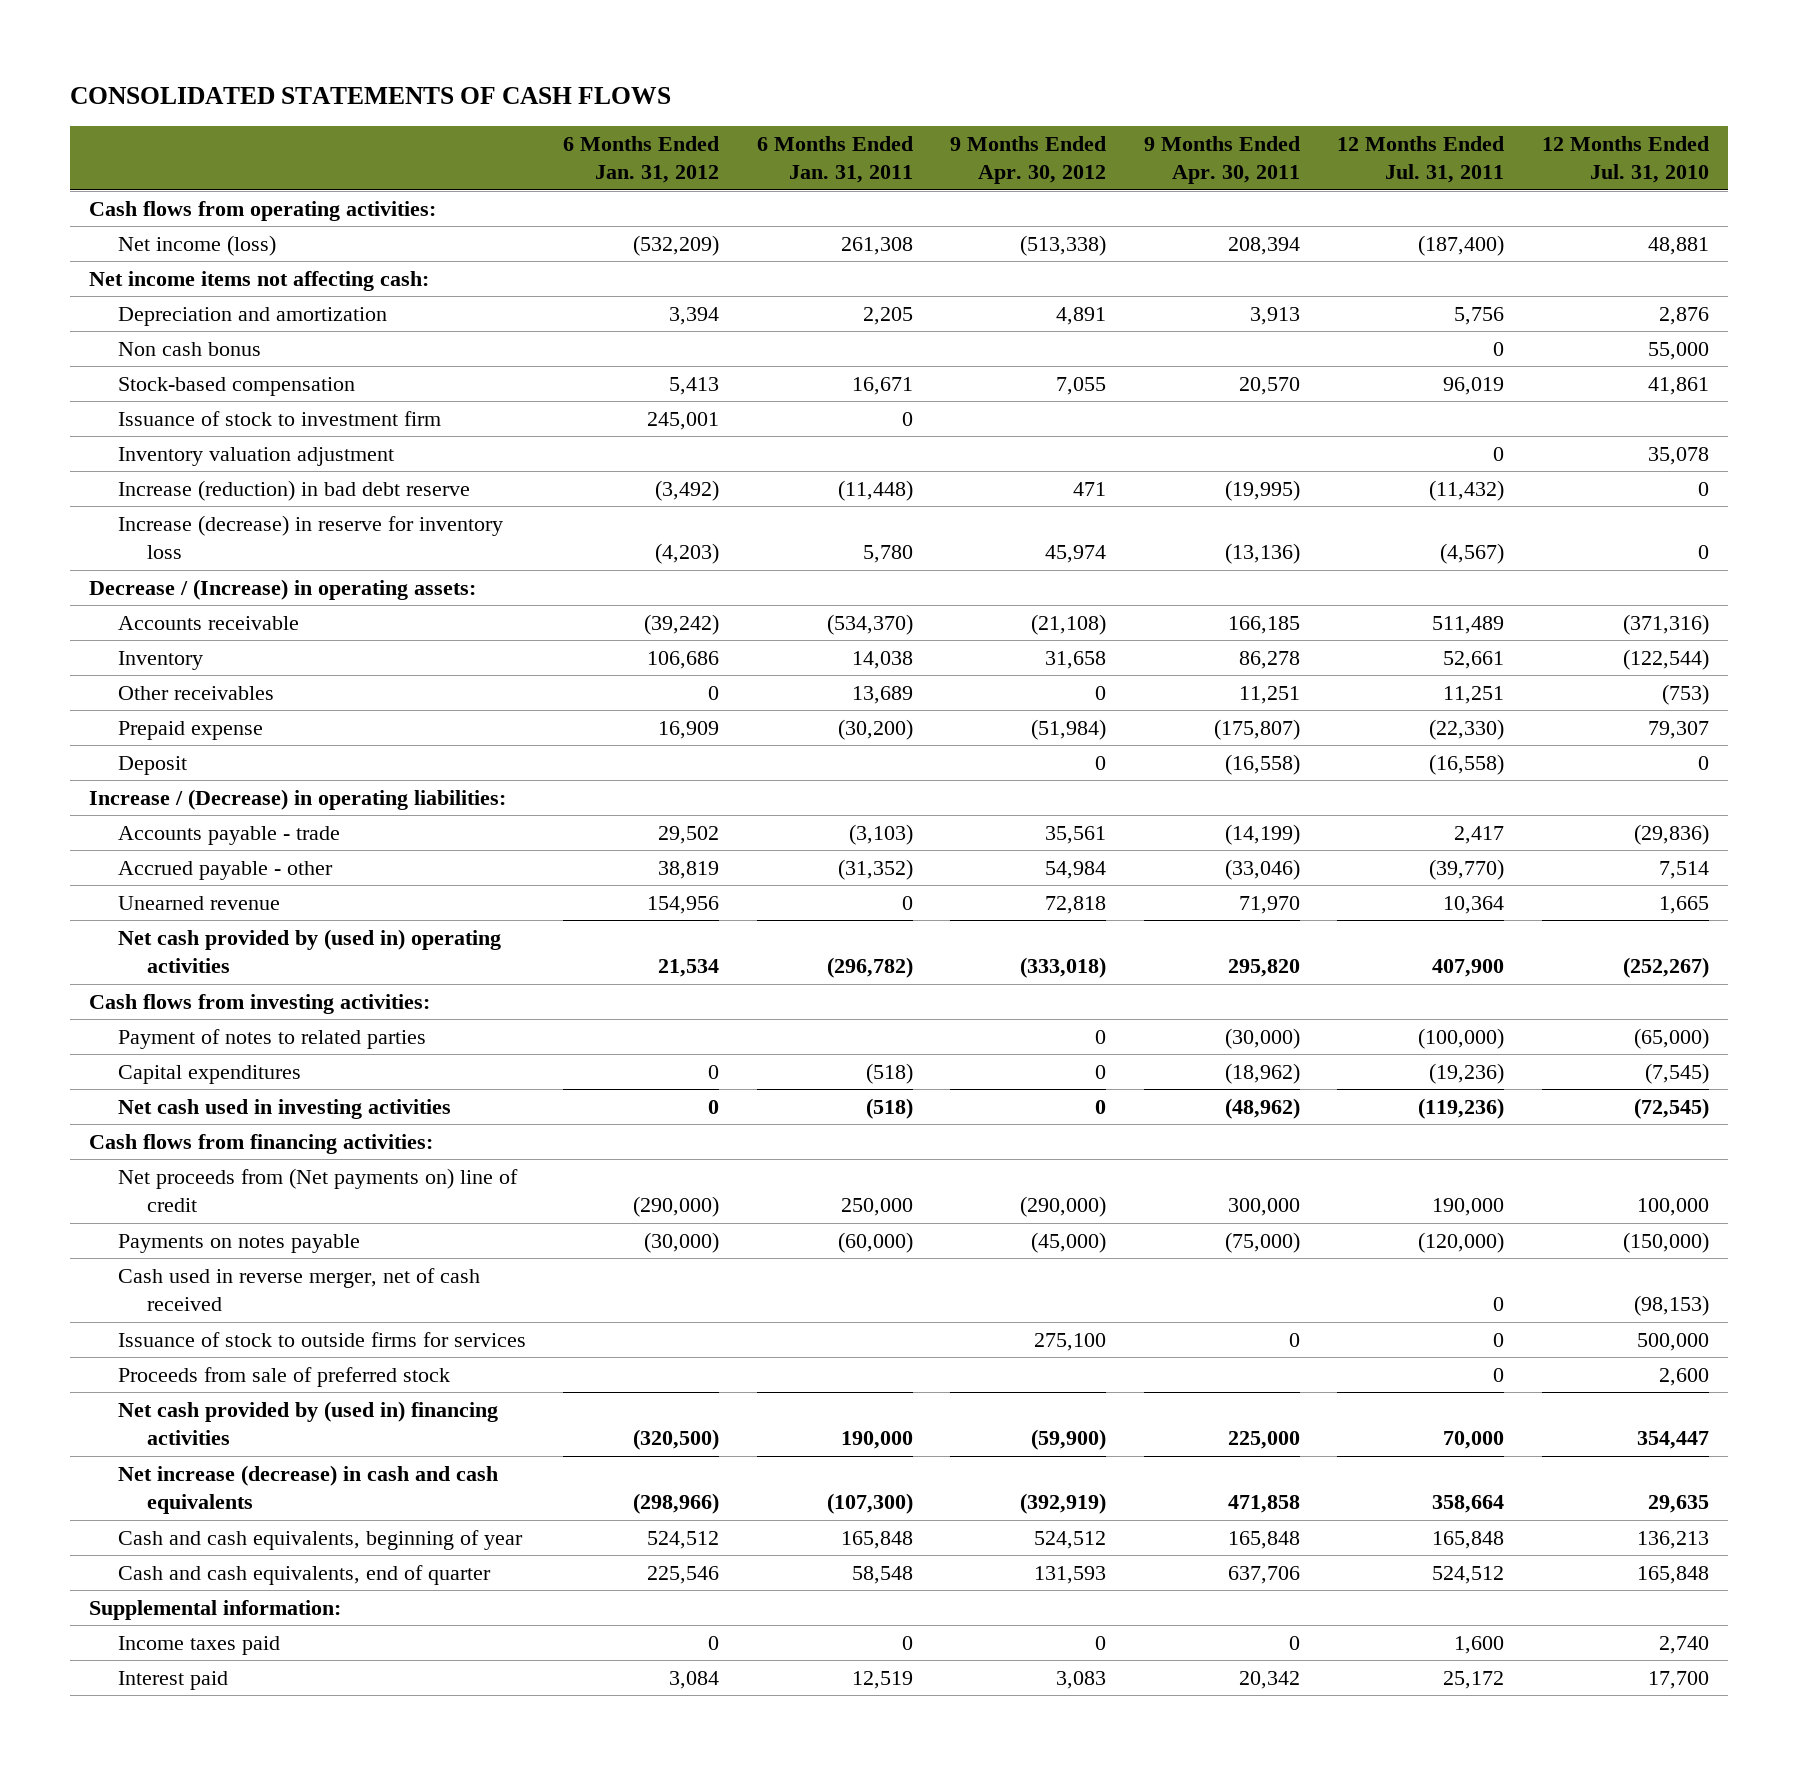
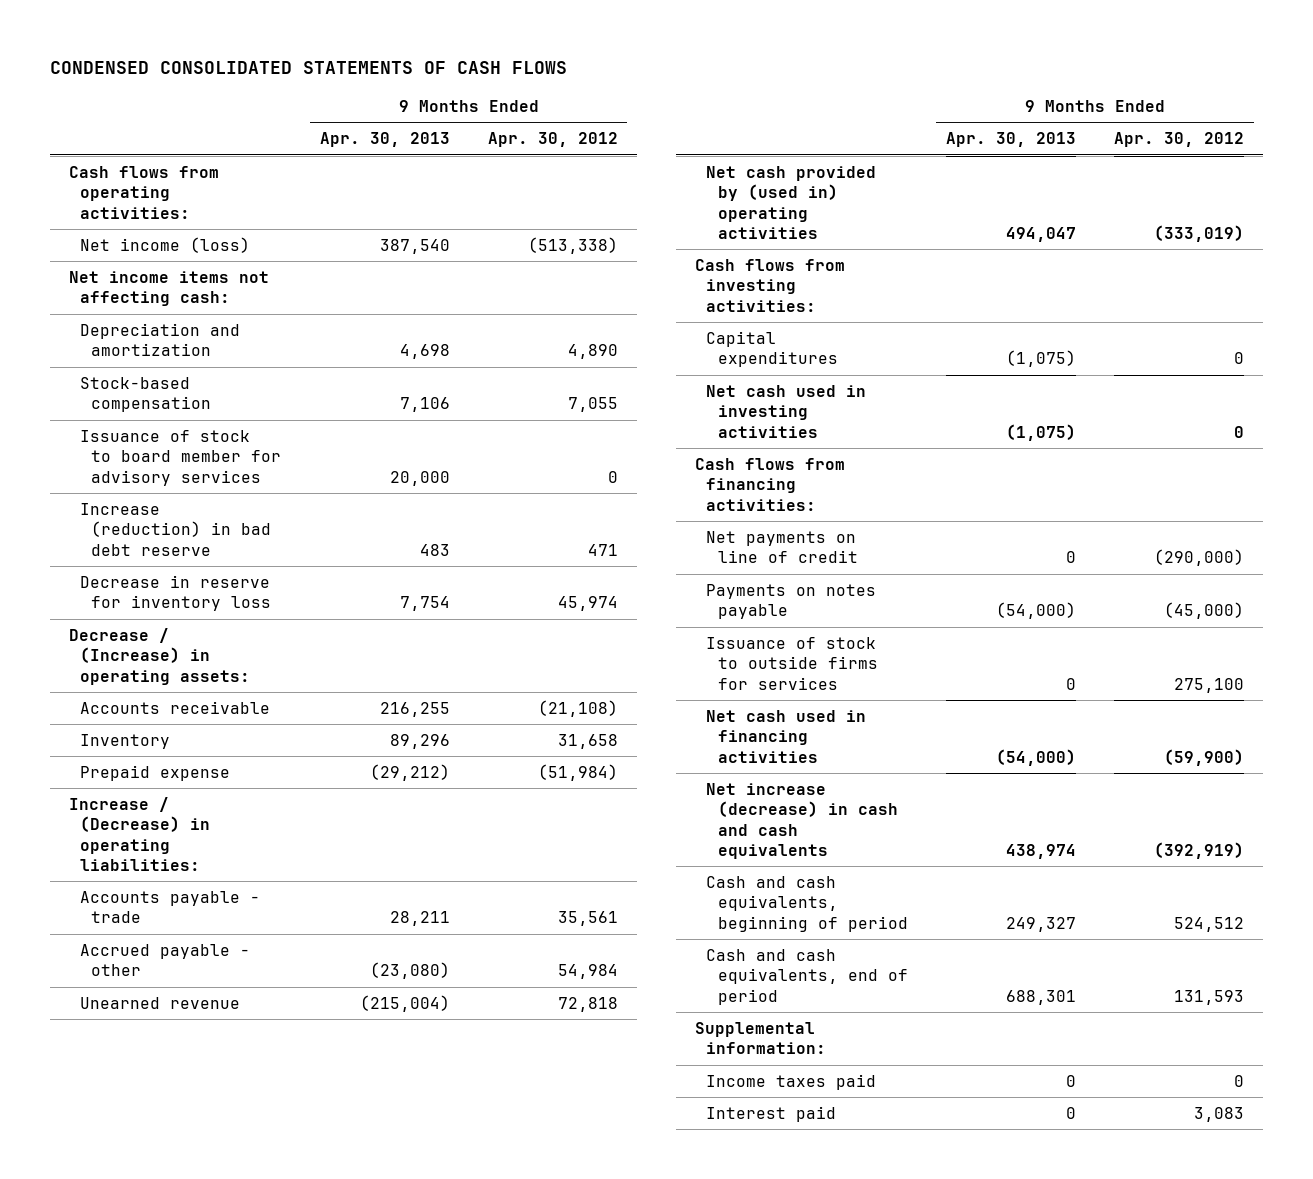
- CONSOLIDATED STATEMENTS OF CASH FLOWS
+ CONDENSED CONSOLIDATED STATEMENTS OF CASH FLOWS
- | 6 Months Ended Jan. 31, 2012 | 6 Months Ended Jan. 31, 2011 | 9 Months Ended Apr. 30, 2012 | 9 Months Ended Apr. 30, 2011 | 12 Months Ended Jul. 31, 2011 | 12 Months Ended Jul. 31, 2010
+ | 9 Months Ended Apr. 30, 2013 | 9 Months Ended Apr. 30, 2012
- Depreciation and amortization | 3,394 | 2,205 | 4,891 | 3,913 | 5,756 | 2,876
- Non cash bonus | | | | | 0 | 55,000
+ Depreciation and amortization | 4,698 | 4,890
- Issuance of stock to investment firm | 245,001 | 0 | | | |
- Inventory valuation adjustment | | | | | 0 | 35,078
+ Issuance of stock to board member for advisory services | 20,000 | 0
- Increase (decrease) in reserve for inventory loss | (4,203) | 5,780 | 45,974 | (13,136) | (4,567) | 0
+ Decrease in reserve for inventory loss | 7,754 | 45,974
- Other receivables | 0 | 13,689 | 0 | 11,251 | 11,251 | (753)
- Deposit | | | 0 | (16,558) | (16,558) | 0
- Net cash provided by (used in) operating activities | 21,534 | (296,782) | (333,018) | 295,820 | 407,900 | (252,267)
+ Net cash provided by (used in) operating activities | 494,047 | (333,019)
- Payment of notes to related parties | | | 0 | (30,000) | (100,000) | (65,000)
- Net proceeds from (Net payments on) line of credit | (290,000) | 250,000 | (290,000) | 300,000 | 190,000 | 100,000
+ Net payments on line of credit | 0 | (290,000)
- Cash used in reverse merger, net of cash received | | | | | 0 | (98,153)
- Proceeds from sale of preferred stock | | | | | 0 | 2,600
- Net cash provided by (used in) financing activities | (320,500) | 190,000 | (59,900) | 225,000 | 70,000 | 354,447
+ Net cash used in financing activities | (54,000) | (59,900)
- Cash and cash equivalents, beginning of year | 524,512 | 165,848 | 524,512 | 165,848 | 165,848 | 136,213
- Cash and cash equivalents, end of quarter | 225,546 | 58,548 | 131,593 | 637,706 | 524,512 | 165,848
+ Cash and cash equivalents, beginning of period | 249,327 | 524,512
+ Cash and cash equivalents, end of period | 688,301 | 131,593

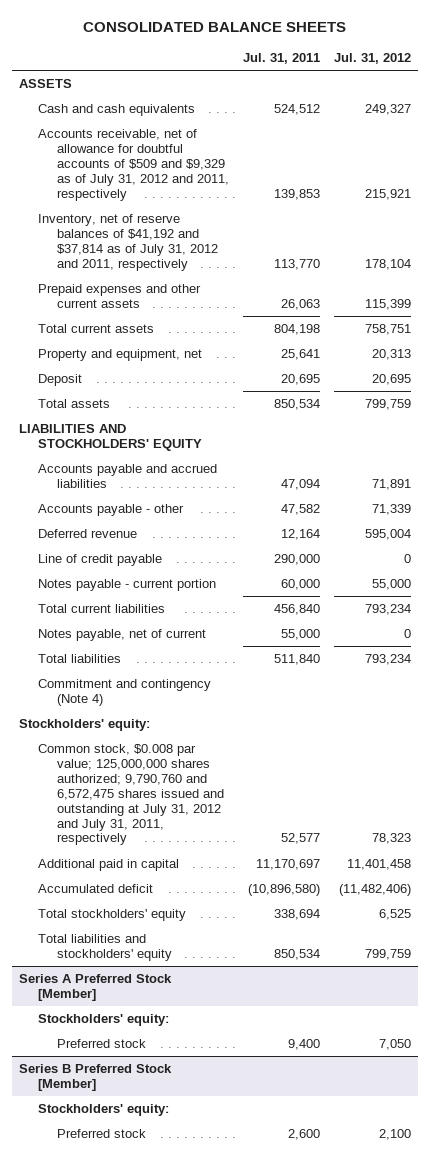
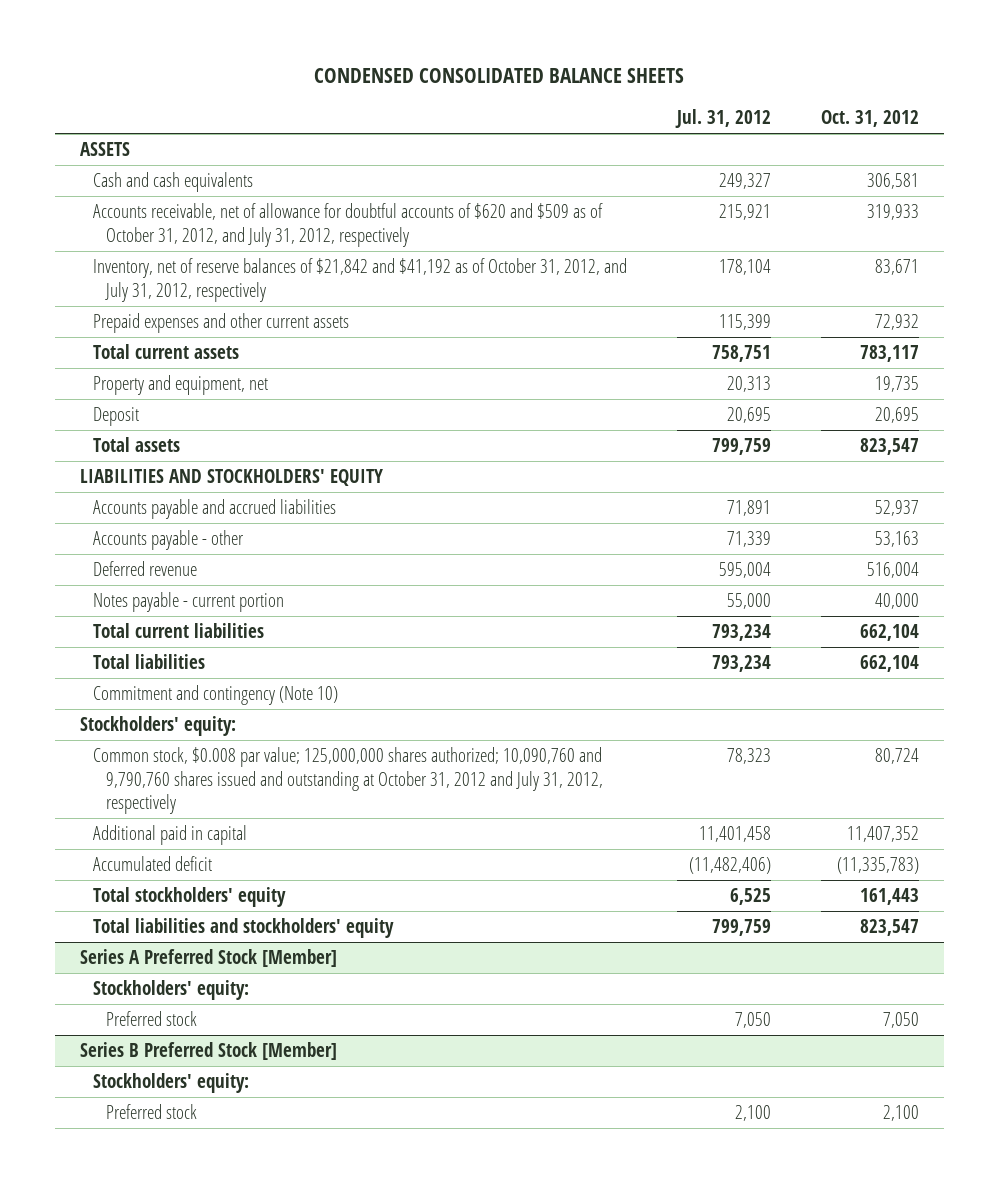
- CONSOLIDATED BALANCE SHEETS
+ CONDENSED CONSOLIDATED BALANCE SHEETS
- | Jul. 31, 2011 | Jul. 31, 2012
+ | Jul. 31, 2012 | Oct. 31, 2012
- Accounts receivable, net of allowance for doubtful accounts of $509 and $9,329 as of July 31, 2012 and 2011, respectively | 139,853 | 215,921
- Inventory, net of reserve balances of $41,192 and $37,814 as of July 31, 2012 and 2011, respectively | 113,770 | 178,104
+ Accounts receivable, net of allowance for doubtful accounts of $620 and $509 as of October 31, 2012, and July 31, 2012, respectively | 215,921 | 319,933
+ Inventory, net of reserve balances of $21,842 and $41,192 as of October 31, 2012, and July 31, 2012, respectively | 178,104 | 83,671
- Line of credit payable | 290,000 | 0
- Notes payable, net of current | 55,000 | 0
- Commitment and contingency (Note 4)
+ Commitment and contingency (Note 10)
- Common stock, $0.008 par value; 125,000,000 shares authorized; 9,790,760 and 6,572,475 shares issued and outstanding at July 31, 2012 and July 31, 2011, respectively | 52,577 | 78,323
+ Common stock, $0.008 par value; 125,000,000 shares authorized; 10,090,760 and 9,790,760 shares issued and outstanding at October 31, 2012 and July 31, 2012, respectively | 78,323 | 80,724

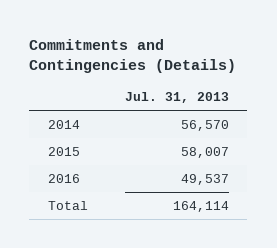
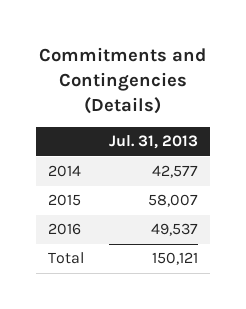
- 2014 | 56,570
+ 2014 | 42,577
- Total | 164,114
+ Total | 150,121

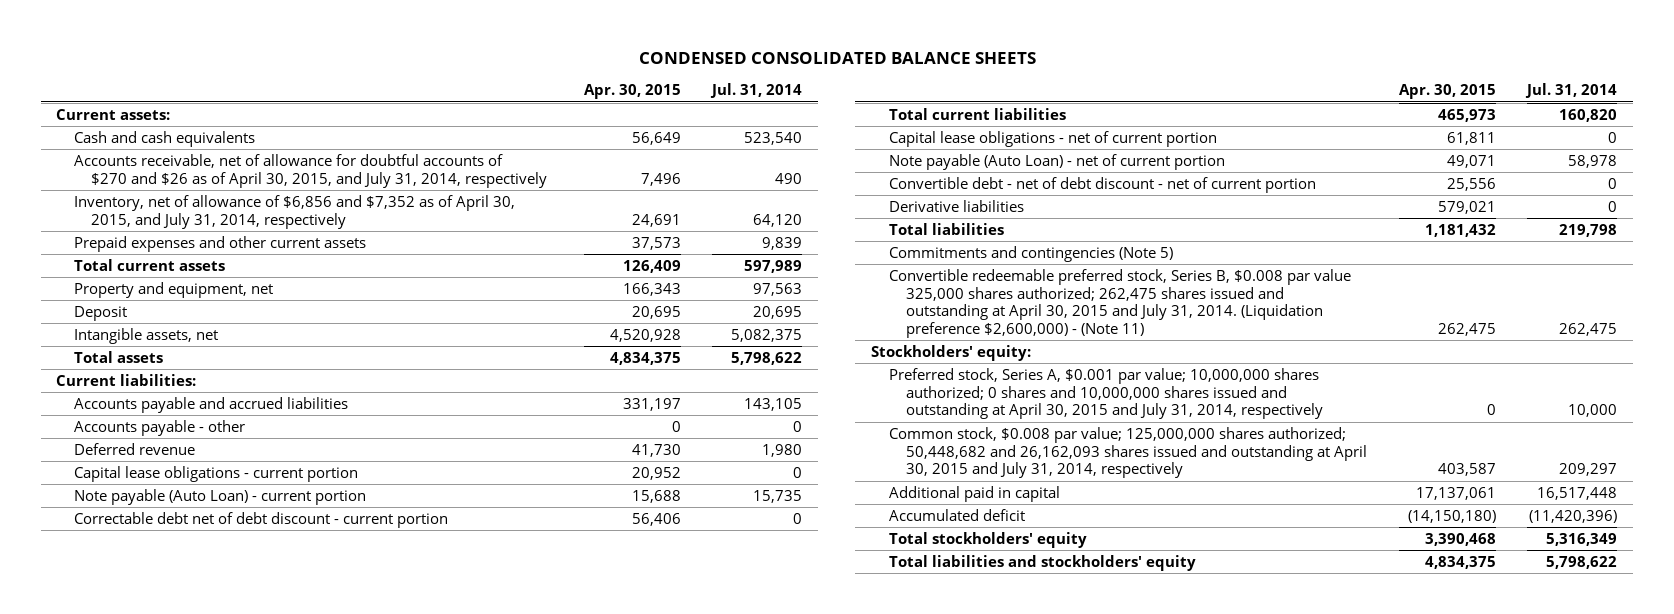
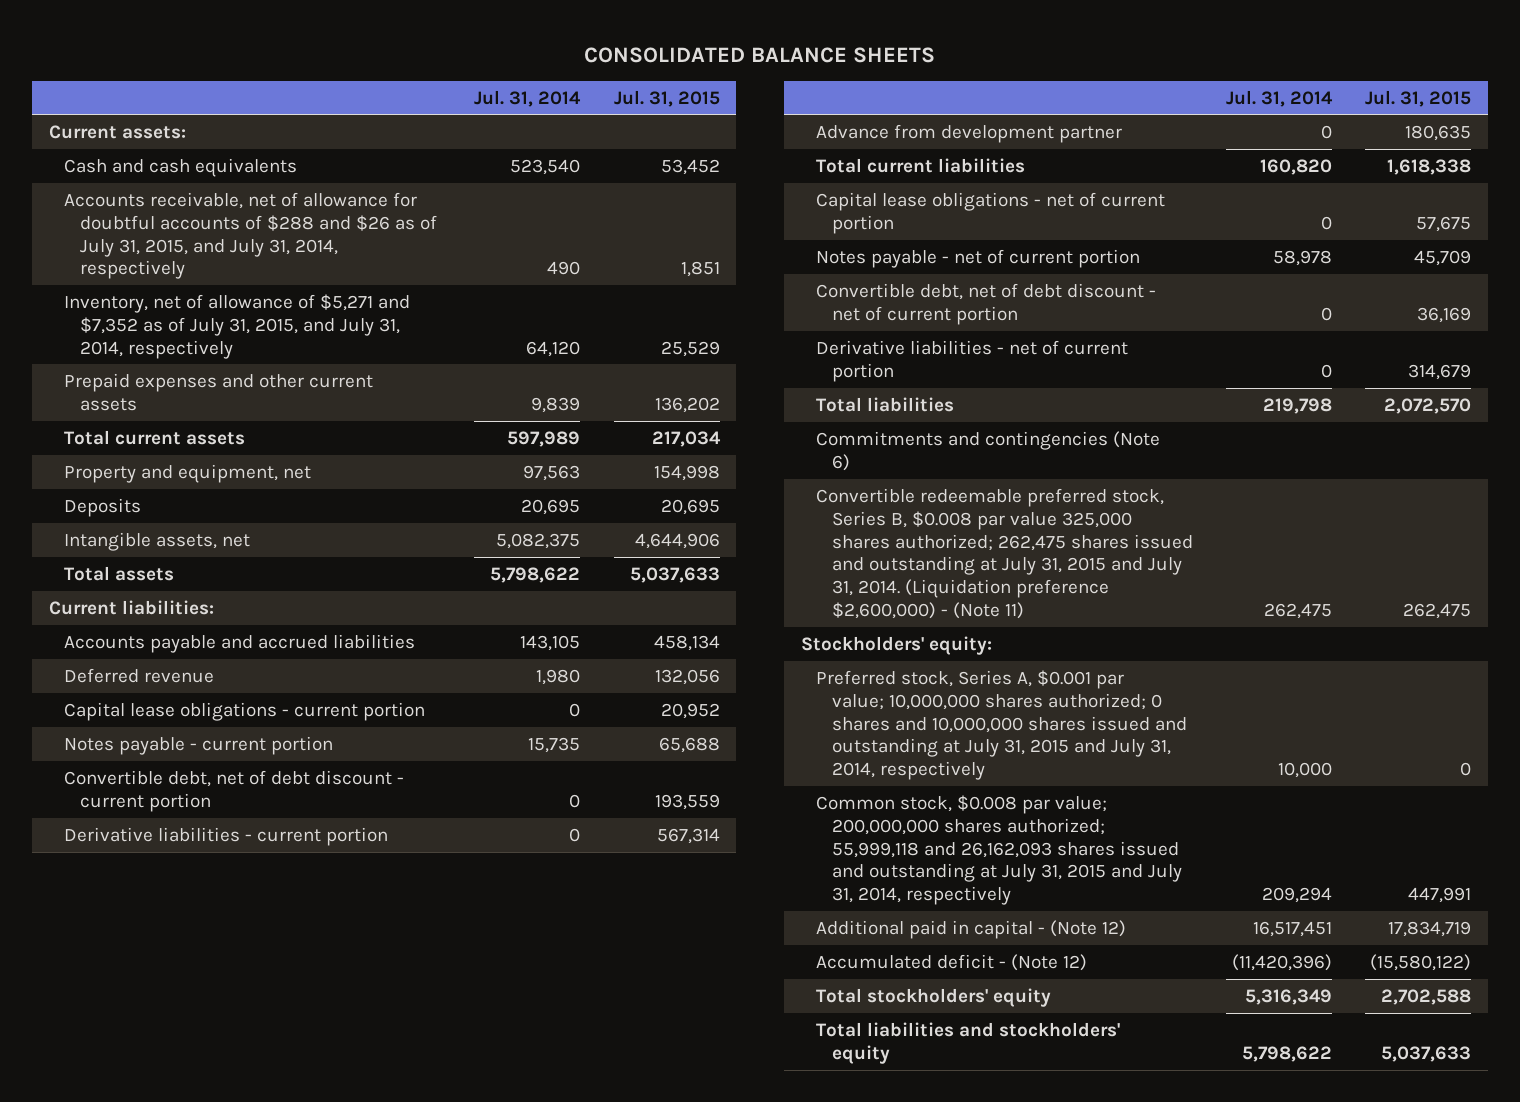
- CONDENSED CONSOLIDATED BALANCE SHEETS
+ CONSOLIDATED BALANCE SHEETS
- | Apr. 30, 2015 | Jul. 31, 2014
+ | Jul. 31, 2014 | Jul. 31, 2015
- Accounts receivable, net of allowance for doubtful accounts of $270 and $26 as of April 30, 2015, and July 31, 2014, respectively | 7,496 | 490
- Inventory, net of allowance of $6,856 and $7,352 as of April 30, 2015, and July 31, 2014, respectively | 24,691 | 64,120
+ Accounts receivable, net of allowance for doubtful accounts of $288 and $26 as of July 31, 2015, and July 31, 2014, respectively | 490 | 1,851
+ Inventory, net of allowance of $5,271 and $7,352 as of July 31, 2015, and July 31, 2014, respectively | 64,120 | 25,529
- Deposit | 20,695 | 20,695
+ Deposits | 20,695 | 20,695
- Accounts payable - other | 0 | 0
- Note payable (Auto Loan) - current portion | 15,688 | 15,735
- Correctable debt net of debt discount - current portion | 56,406 | 0
+ Notes payable - current portion | 15,735 | 65,688
+ Convertible debt, net of debt discount - current portion | 0 | 193,559
+ Derivative liabilities - current portion | 0 | 567,314
+ Advance from development partner | 0 | 180,635
- Note payable (Auto Loan) - net of current portion | 49,071 | 58,978
- Convertible debt - net of debt discount - net of current portion | 25,556 | 0
- Derivative liabilities | 579,021 | 0
+ Notes payable - net of current portion | 58,978 | 45,709
+ Convertible debt, net of debt discount - net of current portion | 0 | 36,169
+ Derivative liabilities - net of current portion | 0 | 314,679
- Commitments and contingencies (Note 5)
- Convertible redeemable preferred stock, Series B, $0.008 par value 325,000 shares authorized; 262,475 shares issued and outstanding at April 30, 2015 and July 31, 2014. (Liquidation preference $2,600,000) - (Note 11) | 262,475 | 262,475
+ Commitments and contingencies (Note 6)
+ Convertible redeemable preferred stock, Series B, $0.008 par value 325,000 shares authorized; 262,475 shares issued and outstanding at July 31, 2015 and July 31, 2014. (Liquidation preference $2,600,000) - (Note 11) | 262,475 | 262,475
- Preferred stock, Series A, $0.001 par value; 10,000,000 shares authorized; 0 shares and 10,000,000 shares issued and outstanding at April 30, 2015 and July 31, 2014, respectively | 0 | 10,000
- Common stock, $0.008 par value; 125,000,000 shares authorized; 50,448,682 and 26,162,093 shares issued and outstanding at April 30, 2015 and July 31, 2014, respectively | 403,587 | 209,297
- Additional paid in capital | 17,137,061 | 16,517,448
- Accumulated deficit | (14,150,180) | (11,420,396)
+ Preferred stock, Series A, $0.001 par value; 10,000,000 shares authorized; 0 shares and 10,000,000 shares issued and outstanding at July 31, 2015 and July 31, 2014, respectively | 10,000 | 0
+ Common stock, $0.008 par value; 200,000,000 shares authorized; 55,999,118 and 26,162,093 shares issued and outstanding at July 31, 2015 and July 31, 2014, respectively | 209,294 | 447,991
+ Additional paid in capital - (Note 12) | 16,517,451 | 17,834,719
+ Accumulated deficit - (Note 12) | (11,420,396) | (15,580,122)

